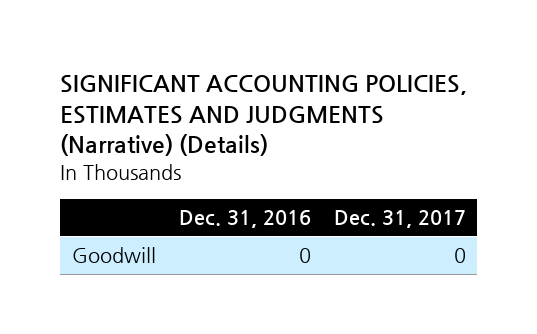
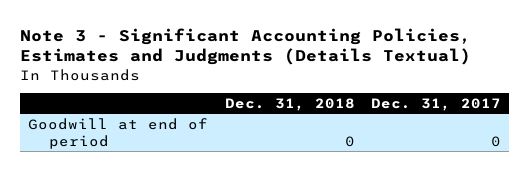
- SIGNIFICANT ACCOUNTING POLICIES, ESTIMATES AND JUDGMENTS (Narrative) (Details)
+ Note 3 - Significant Accounting Policies, Estimates and Judgments (Details Textual)
- | Dec. 31, 2016 | Dec. 31, 2017
+ | Dec. 31, 2018 | Dec. 31, 2017
- Goodwill | 0 | 0
+ Goodwill at end of period | 0 | 0

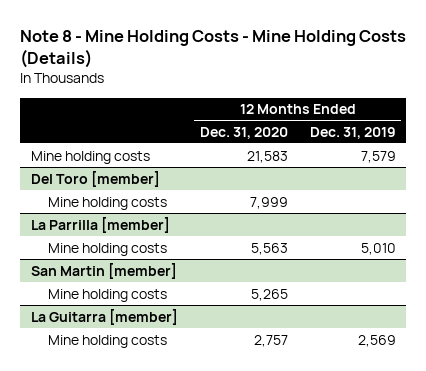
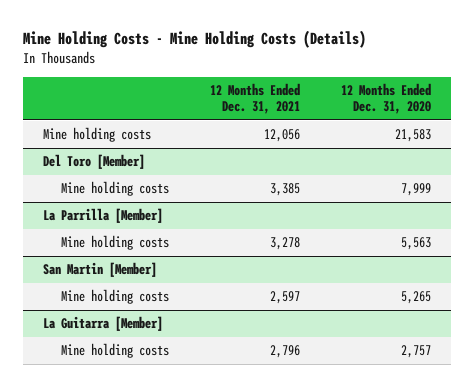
- Note 8 - Mine Holding Costs - Mine Holding Costs (Details)
+ Mine Holding Costs - Mine Holding Costs (Details)
- | 12 Months Ended Dec. 31, 2020 | 12 Months Ended Dec. 31, 2019
+ | 12 Months Ended Dec. 31, 2021 | 12 Months Ended Dec. 31, 2020
- Del Toro [member]
+ Del Toro [Member]
- La Parrilla [member]
+ La Parrilla [Member]
- San Martin [member]
+ San Martin [Member]
- La Guitarra [member]
+ La Guitarra [Member]

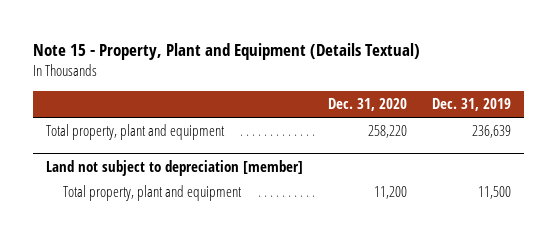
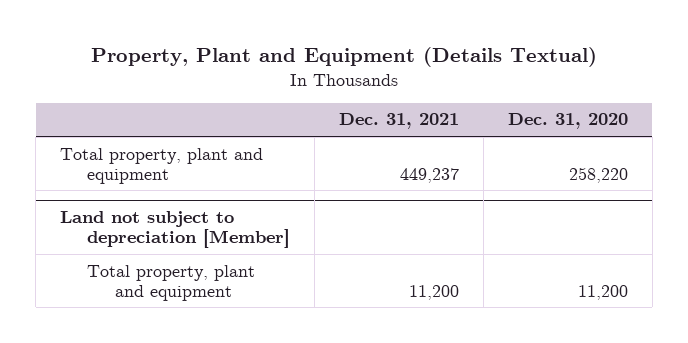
- Note 15 - Property, Plant and Equipment (Details Textual)
+ Property, Plant and Equipment (Details Textual)
- | Dec. 31, 2020 | Dec. 31, 2019
+ | Dec. 31, 2021 | Dec. 31, 2020
- Land not subject to depreciation [member]
+ Land not subject to depreciation [Member]

